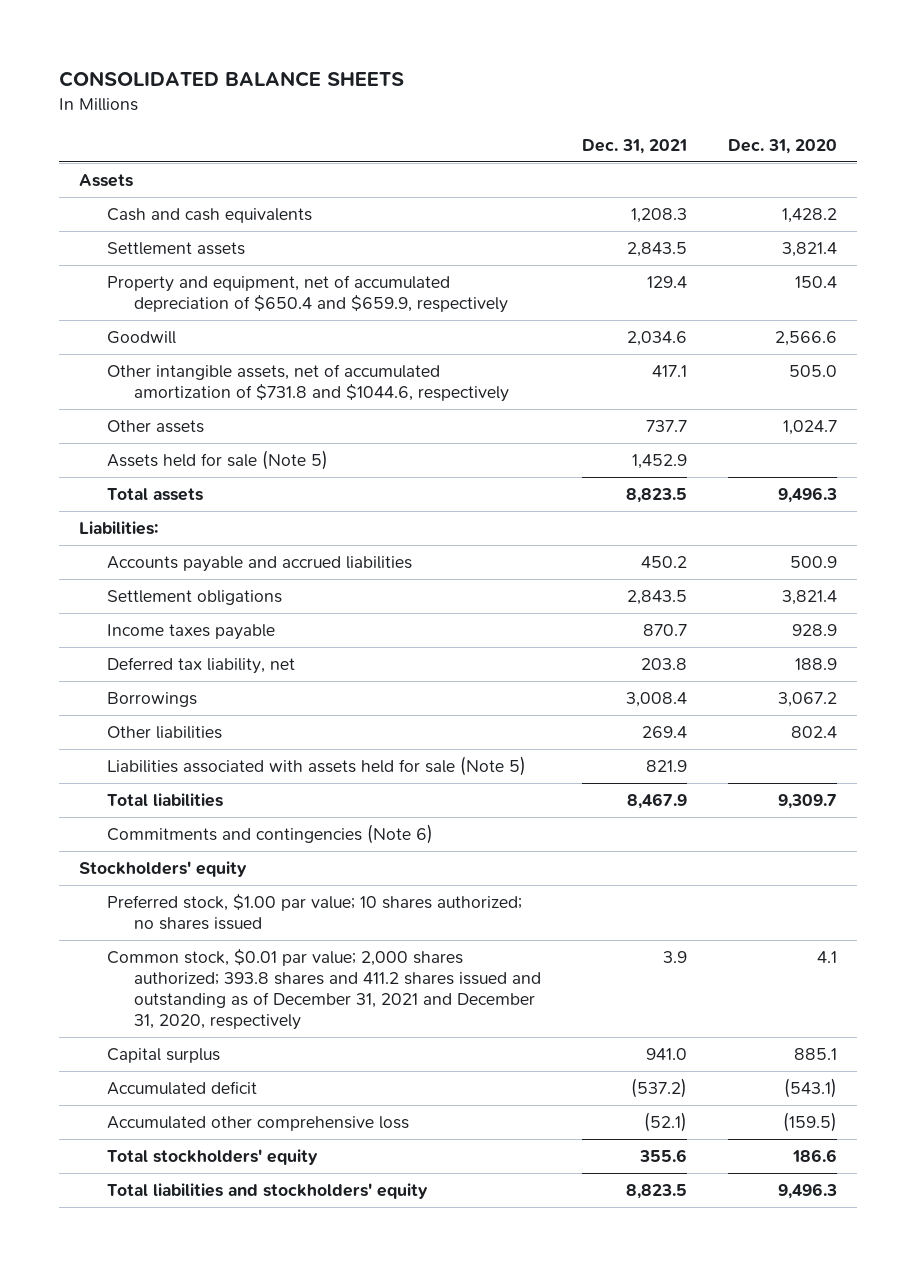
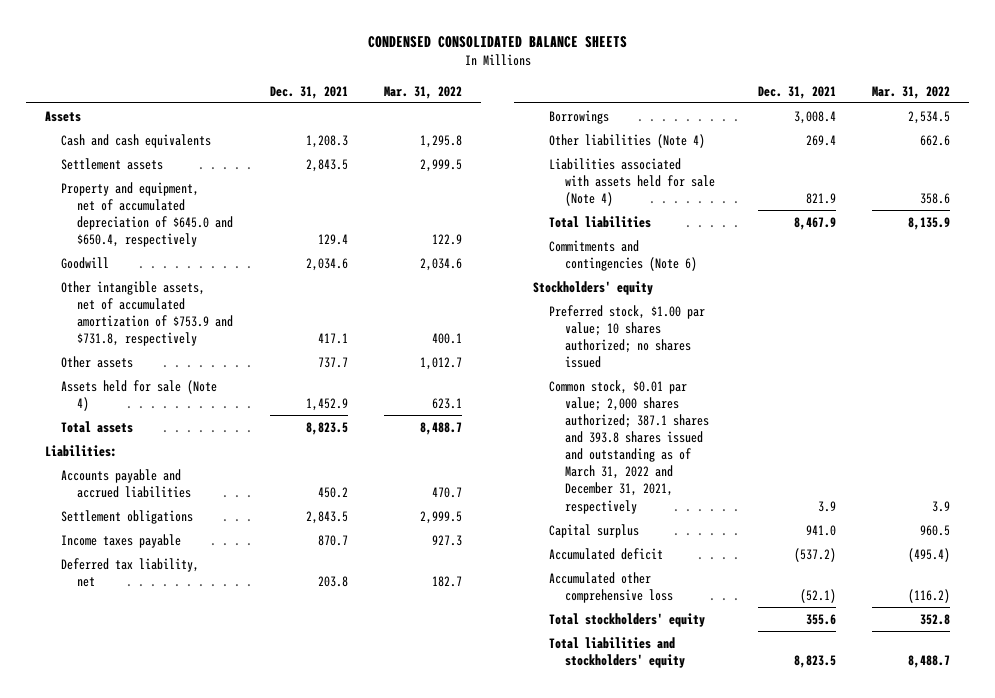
- CONSOLIDATED BALANCE SHEETS
+ CONDENSED CONSOLIDATED BALANCE SHEETS
- | Dec. 31, 2021 | Dec. 31, 2020
+ | Dec. 31, 2021 | Mar. 31, 2022
- Property and equipment, net of accumulated depreciation of $650.4 and $659.9, respectively | 129.4 | 150.4
+ Property and equipment, net of accumulated depreciation of $645.0 and $650.4, respectively | 129.4 | 122.9
- Other intangible assets, net of accumulated amortization of $731.8 and $1044.6, respectively | 417.1 | 505.0
+ Other intangible assets, net of accumulated amortization of $753.9 and $731.8, respectively | 417.1 | 400.1
- Assets held for sale (Note 5) | 1,452.9 |
+ Assets held for sale (Note 4) | 1,452.9 | 623.1
- Other liabilities | 269.4 | 802.4
- Liabilities associated with assets held for sale (Note 5) | 821.9 |
+ Other liabilities (Note 4) | 269.4 | 662.6
+ Liabilities associated with assets held for sale (Note 4) | 821.9 | 358.6
- Common stock, $0.01 par value; 2,000 shares authorized; 393.8 shares and 411.2 shares issued and outstanding as of December 31, 2021 and December 31, 2020, respectively | 3.9 | 4.1
+ Common stock, $0.01 par value; 2,000 shares authorized; 387.1 shares and 393.8 shares issued and outstanding as of March 31, 2022 and December 31, 2021, respectively | 3.9 | 3.9

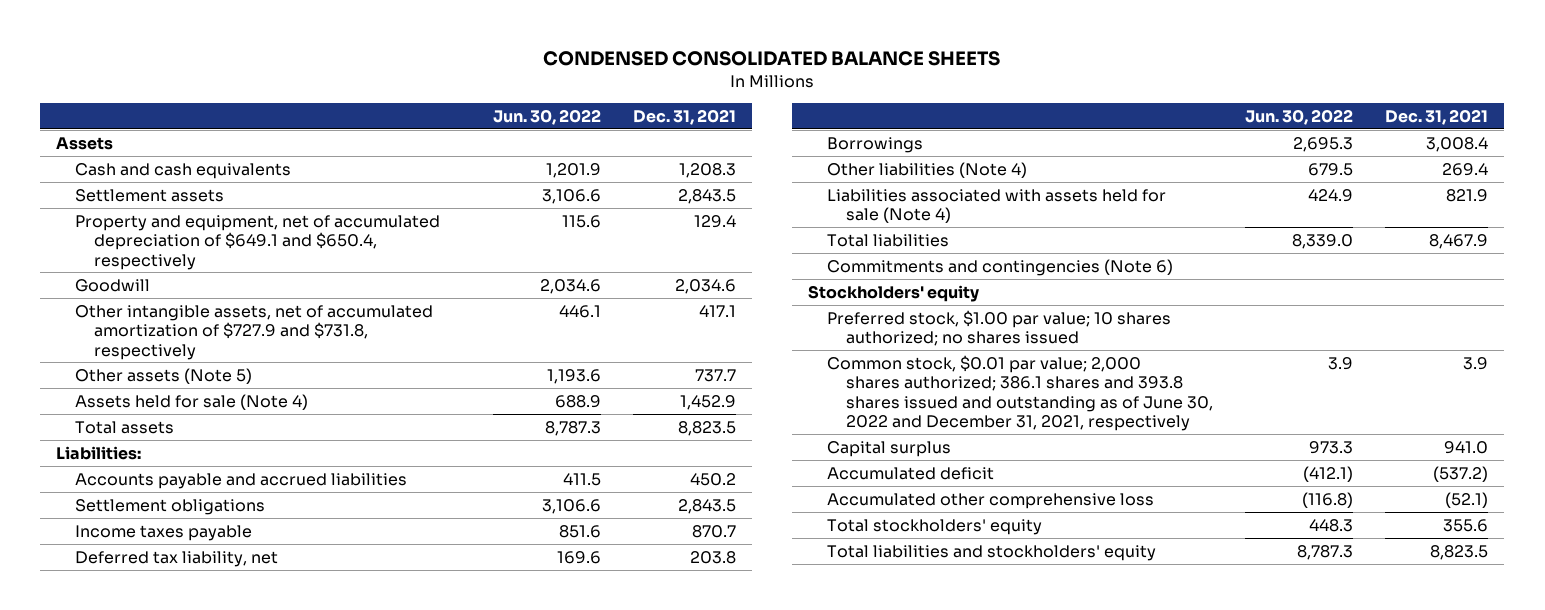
- | Dec. 31, 2021 | Mar. 31, 2022
+ | Jun. 30, 2022 | Dec. 31, 2021
- Property and equipment, net of accumulated depreciation of $645.0 and $650.4, respectively | 129.4 | 122.9
+ Property and equipment, net of accumulated depreciation of $649.1 and $650.4, respectively | 115.6 | 129.4
- Other intangible assets, net of accumulated amortization of $753.9 and $731.8, respectively | 417.1 | 400.1
- Other assets | 737.7 | 1,012.7
+ Other intangible assets, net of accumulated amortization of $727.9 and $731.8, respectively | 446.1 | 417.1
+ Other assets (Note 5) | 1,193.6 | 737.7
- Common stock, $0.01 par value; 2,000 shares authorized; 387.1 shares and 393.8 shares issued and outstanding as of March 31, 2022 and December 31, 2021, respectively | 3.9 | 3.9
+ Common stock, $0.01 par value; 2,000 shares authorized; 386.1 shares and 393.8 shares issued and outstanding as of June 30, 2022 and December 31, 2021, respectively | 3.9 | 3.9

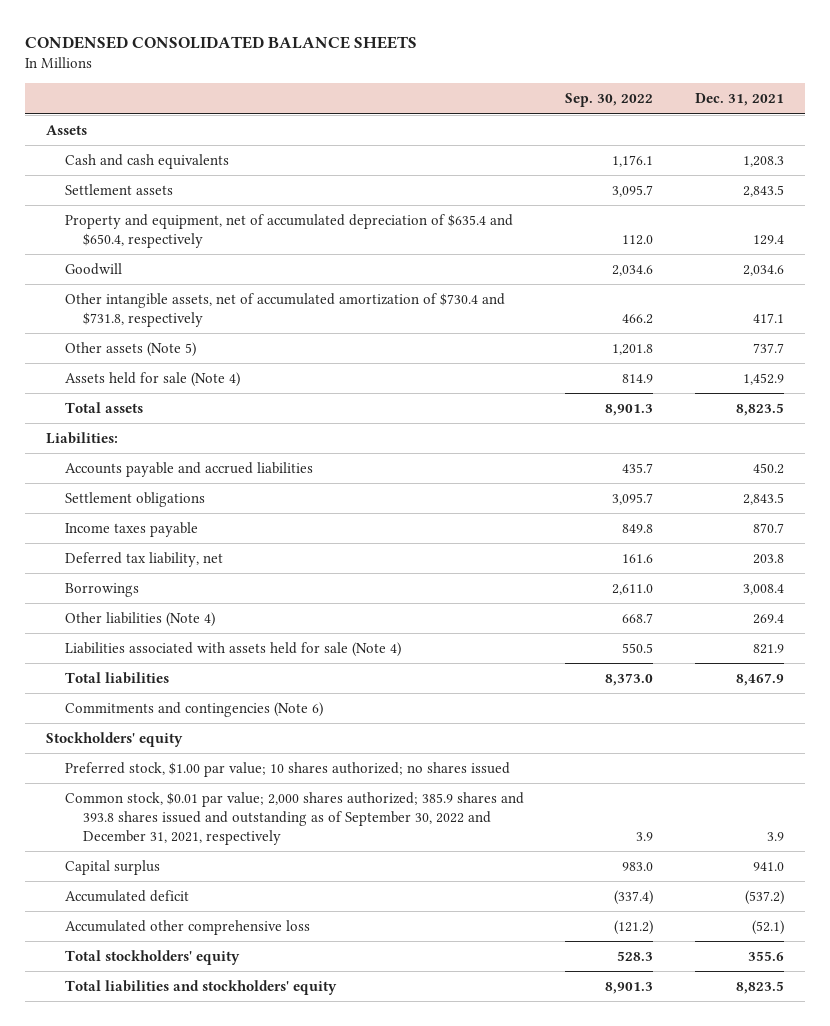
- | Jun. 30, 2022 | Dec. 31, 2021
+ | Sep. 30, 2022 | Dec. 31, 2021
- Property and equipment, net of accumulated depreciation of $649.1 and $650.4, respectively | 115.6 | 129.4
+ Property and equipment, net of accumulated depreciation of $635.4 and $650.4, respectively | 112.0 | 129.4
- Other intangible assets, net of accumulated amortization of $727.9 and $731.8, respectively | 446.1 | 417.1
+ Other intangible assets, net of accumulated amortization of $730.4 and $731.8, respectively | 466.2 | 417.1
- Common stock, $0.01 par value; 2,000 shares authorized; 386.1 shares and 393.8 shares issued and outstanding as of June 30, 2022 and December 31, 2021, respectively | 3.9 | 3.9
+ Common stock, $0.01 par value; 2,000 shares authorized; 385.9 shares and 393.8 shares issued and outstanding as of September 30, 2022 and December 31, 2021, respectively | 3.9 | 3.9

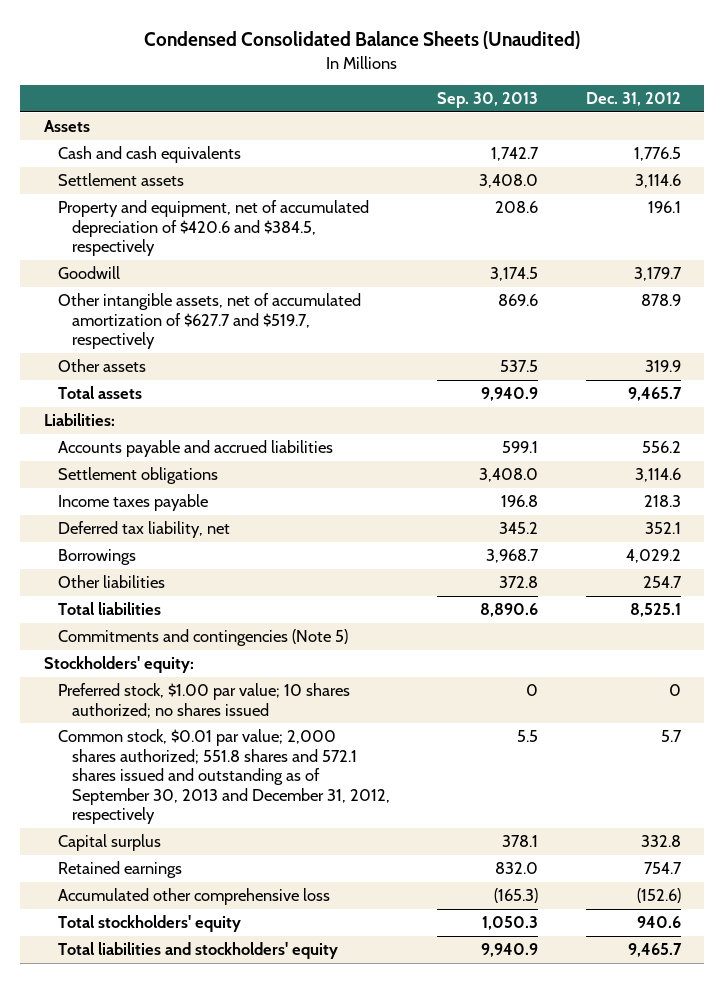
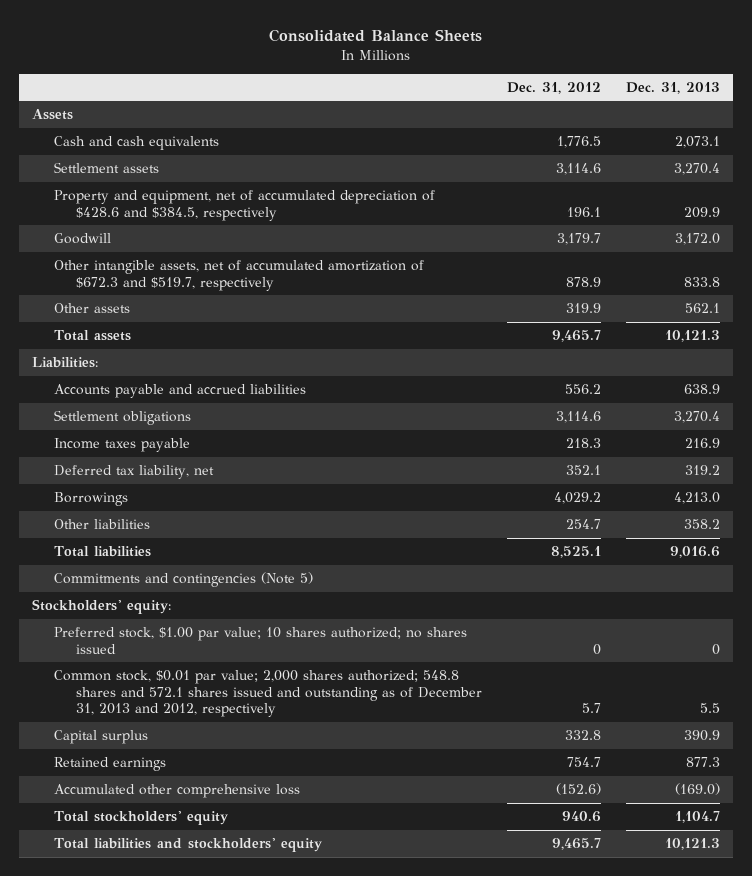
- Condensed Consolidated Balance Sheets (Unaudited)
+ Consolidated Balance Sheets
- | Sep. 30, 2013 | Dec. 31, 2012
+ | Dec. 31, 2012 | Dec. 31, 2013
- Property and equipment, net of accumulated depreciation of $420.6 and $384.5, respectively | 208.6 | 196.1
+ Property and equipment, net of accumulated depreciation of $428.6 and $384.5, respectively | 196.1 | 209.9
- Other intangible assets, net of accumulated amortization of $627.7 and $519.7, respectively | 869.6 | 878.9
+ Other intangible assets, net of accumulated amortization of $672.3 and $519.7, respectively | 878.9 | 833.8
- Common stock, $0.01 par value; 2,000 shares authorized; 551.8 shares and 572.1 shares issued and outstanding as of September 30, 2013 and December 31, 2012, respectively | 5.5 | 5.7
+ Common stock, $0.01 par value; 2,000 shares authorized; 548.8 shares and 572.1 shares issued and outstanding as of December 31, 2013 and 2012, respectively | 5.7 | 5.5

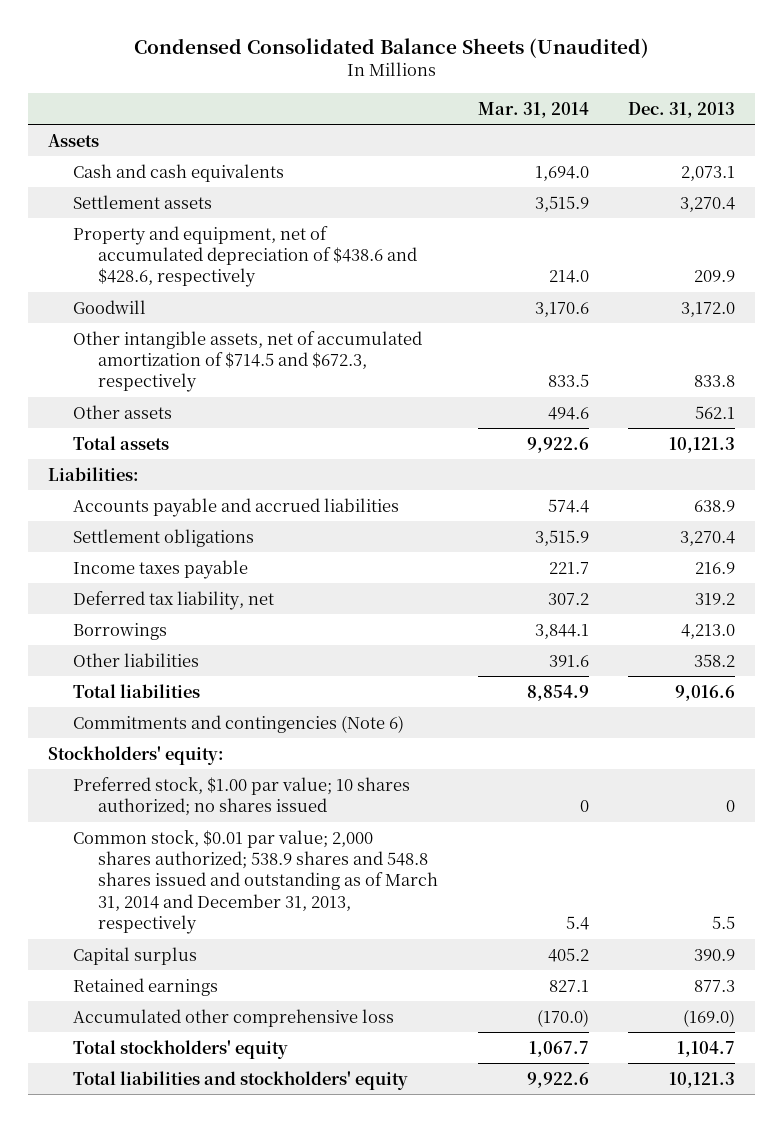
- Consolidated Balance Sheets
+ Condensed Consolidated Balance Sheets (Unaudited)
- | Dec. 31, 2012 | Dec. 31, 2013
+ | Mar. 31, 2014 | Dec. 31, 2013
- Property and equipment, net of accumulated depreciation of $428.6 and $384.5, respectively | 196.1 | 209.9
+ Property and equipment, net of accumulated depreciation of $438.6 and $428.6, respectively | 214.0 | 209.9
- Other intangible assets, net of accumulated amortization of $672.3 and $519.7, respectively | 878.9 | 833.8
+ Other intangible assets, net of accumulated amortization of $714.5 and $672.3, respectively | 833.5 | 833.8
- Commitments and contingencies (Note 5)
+ Commitments and contingencies (Note 6)
- Common stock, $0.01 par value; 2,000 shares authorized; 548.8 shares and 572.1 shares issued and outstanding as of December 31, 2013 and 2012, respectively | 5.7 | 5.5
+ Common stock, $0.01 par value; 2,000 shares authorized; 538.9 shares and 548.8 shares issued and outstanding as of March 31, 2014 and December 31, 2013, respectively | 5.4 | 5.5

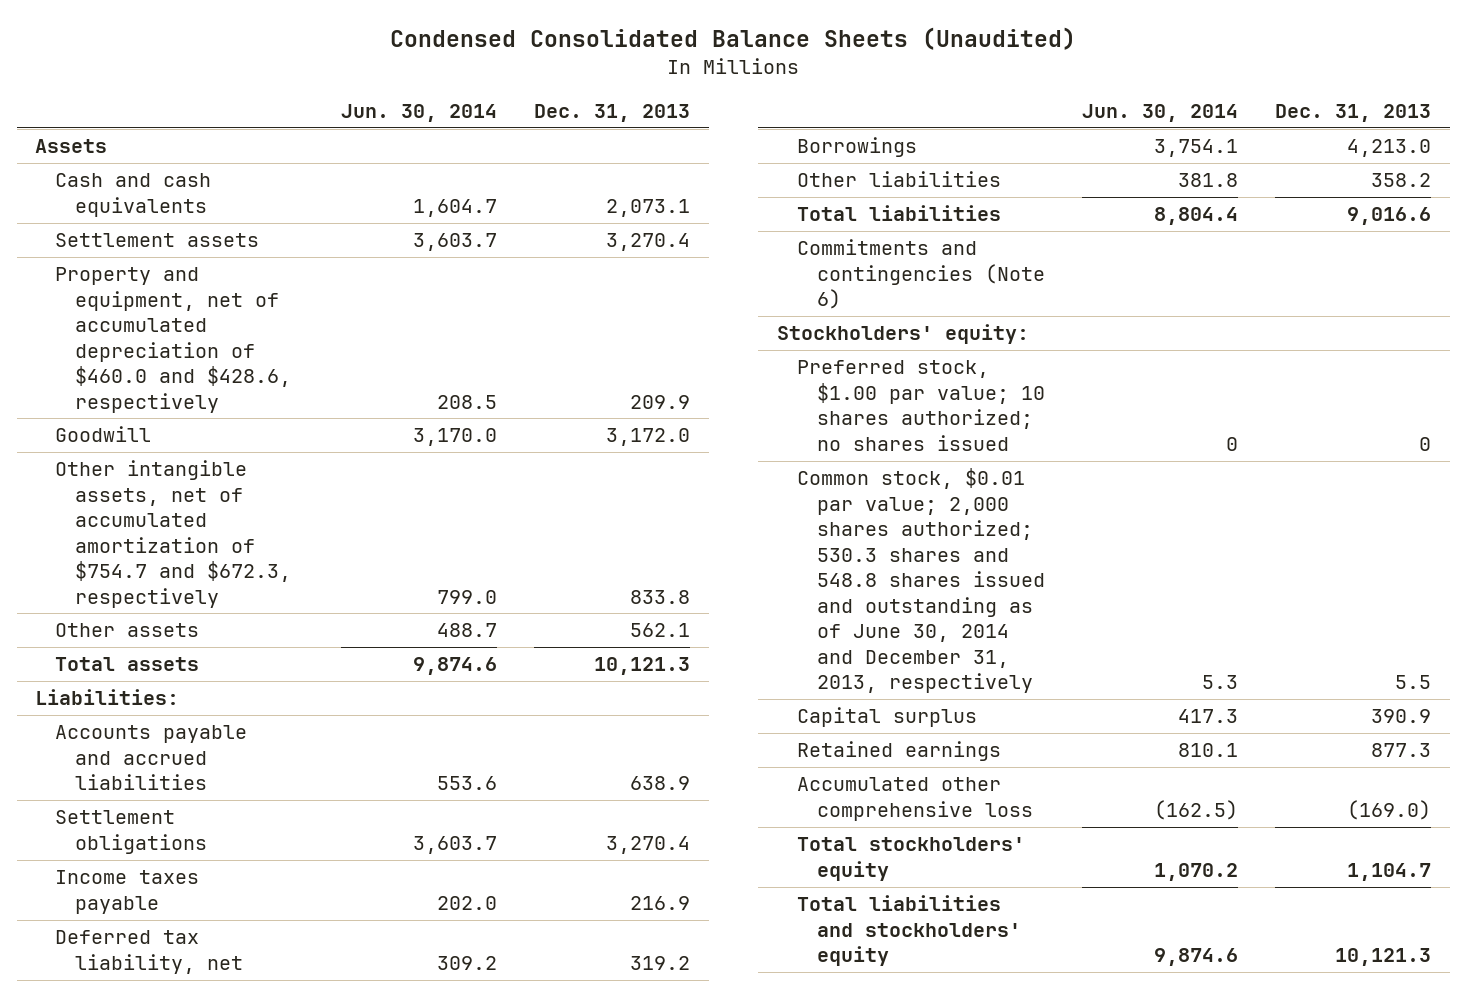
- | Mar. 31, 2014 | Dec. 31, 2013
+ | Jun. 30, 2014 | Dec. 31, 2013
- Property and equipment, net of accumulated depreciation of $438.6 and $428.6, respectively | 214.0 | 209.9
+ Property and equipment, net of accumulated depreciation of $460.0 and $428.6, respectively | 208.5 | 209.9
- Other intangible assets, net of accumulated amortization of $714.5 and $672.3, respectively | 833.5 | 833.8
+ Other intangible assets, net of accumulated amortization of $754.7 and $672.3, respectively | 799.0 | 833.8
- Common stock, $0.01 par value; 2,000 shares authorized; 538.9 shares and 548.8 shares issued and outstanding as of March 31, 2014 and December 31, 2013, respectively | 5.4 | 5.5
+ Common stock, $0.01 par value; 2,000 shares authorized; 530.3 shares and 548.8 shares issued and outstanding as of June 30, 2014 and December 31, 2013, respectively | 5.3 | 5.5

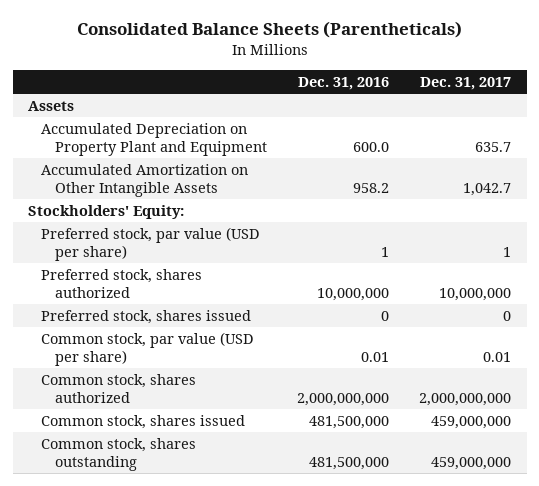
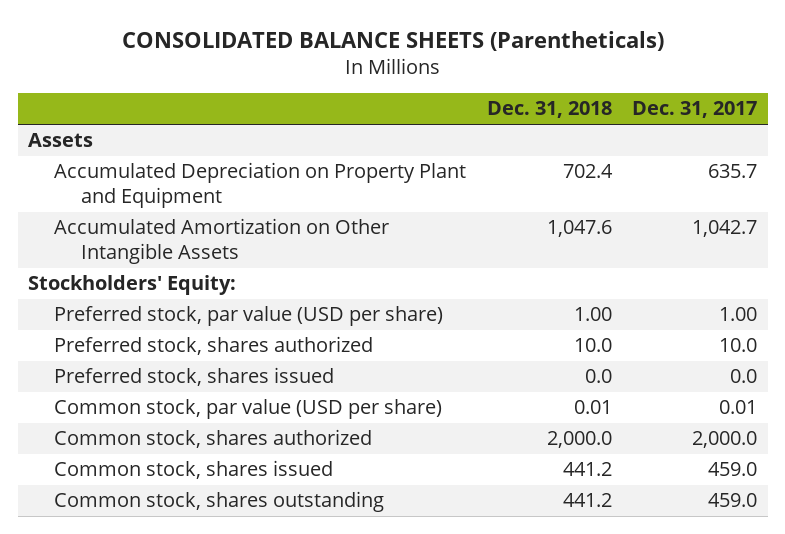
- Consolidated Balance Sheets (Parentheticals)
+ CONSOLIDATED BALANCE SHEETS (Parentheticals)
- | Dec. 31, 2016 | Dec. 31, 2017
+ | Dec. 31, 2018 | Dec. 31, 2017
- Preferred stock, par value (USD per share) | 1 | 1
- Preferred stock, shares authorized | 10,000,000 | 10,000,000
- Preferred stock, shares issued | 0 | 0
+ Preferred stock, par value (USD per share) | 1.00 | 1.00
+ Preferred stock, shares authorized | 10.0 | 10.0
+ Preferred stock, shares issued | 0.0 | 0.0
- Common stock, shares authorized | 2,000,000,000 | 2,000,000,000
- Common stock, shares issued | 481,500,000 | 459,000,000
- Common stock, shares outstanding | 481,500,000 | 459,000,000
+ Common stock, shares authorized | 2,000.0 | 2,000.0
+ Common stock, shares issued | 441.2 | 459.0
+ Common stock, shares outstanding | 441.2 | 459.0

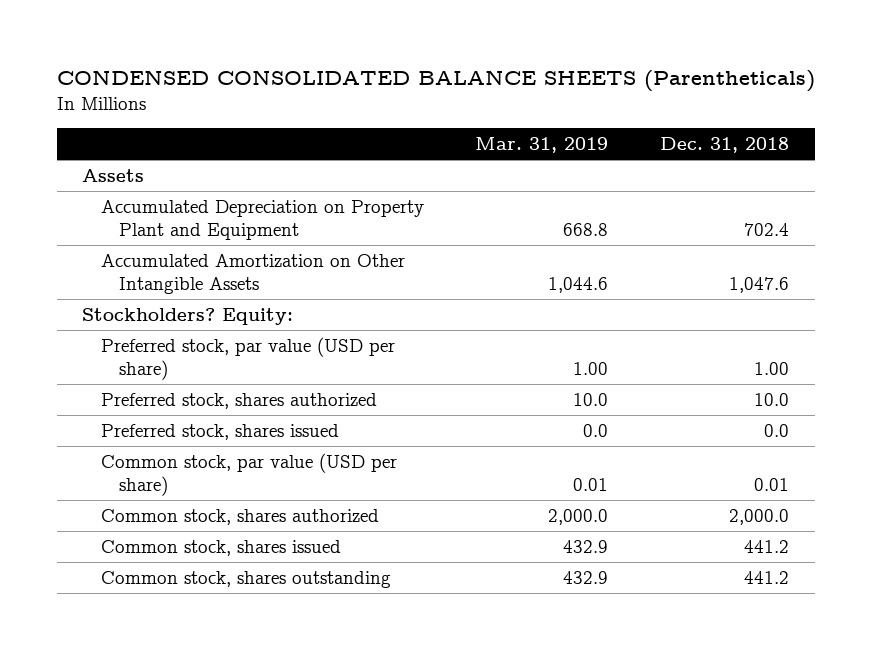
- CONSOLIDATED BALANCE SHEETS (Parentheticals)
+ CONDENSED CONSOLIDATED BALANCE SHEETS (Parentheticals)
- | Dec. 31, 2018 | Dec. 31, 2017
+ | Mar. 31, 2019 | Dec. 31, 2018
- Stockholders' Equity:
+ Stockholders? Equity:

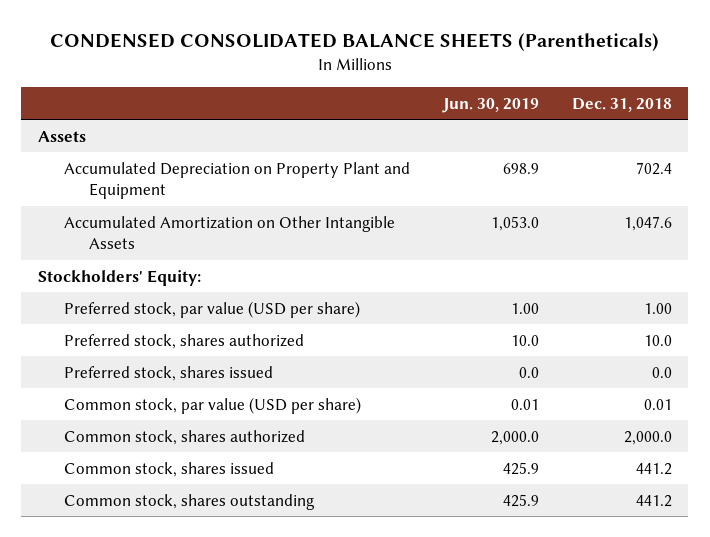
- | Mar. 31, 2019 | Dec. 31, 2018
+ | Jun. 30, 2019 | Dec. 31, 2018
- Stockholders? Equity:
+ Stockholders' Equity:

